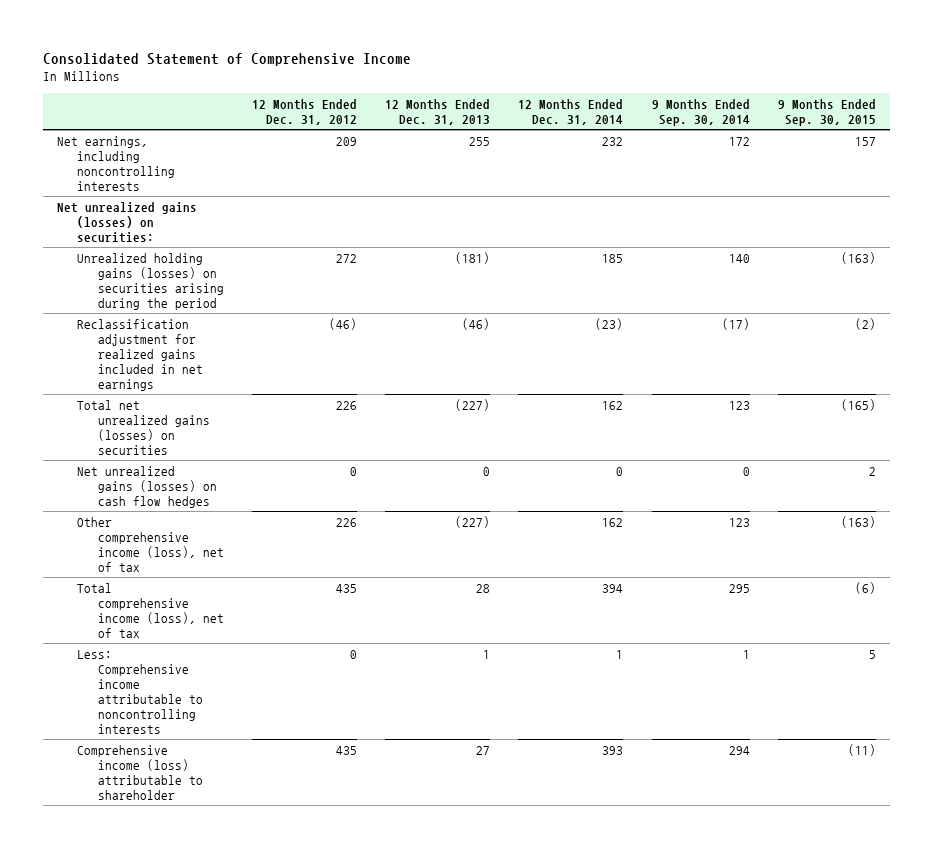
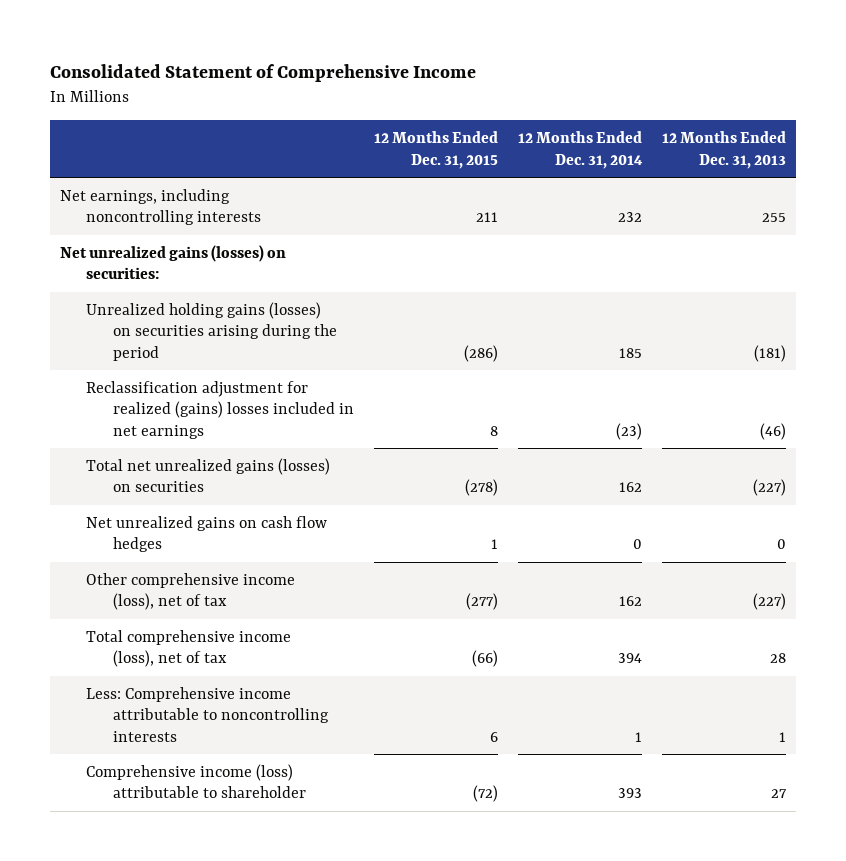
- | 12 Months Ended Dec. 31, 2012 | 12 Months Ended Dec. 31, 2013 | 12 Months Ended Dec. 31, 2014 | 9 Months Ended Sep. 30, 2014 | 9 Months Ended Sep. 30, 2015
+ | 12 Months Ended Dec. 31, 2015 | 12 Months Ended Dec. 31, 2014 | 12 Months Ended Dec. 31, 2013
- Reclassification adjustment for realized gains included in net earnings | (46) | (46) | (23) | (17) | (2)
+ Reclassification adjustment for realized (gains) losses included in net earnings | 8 | (23) | (46)
- Net unrealized gains (losses) on cash flow hedges | 0 | 0 | 0 | 0 | 2
+ Net unrealized gains on cash flow hedges | 1 | 0 | 0

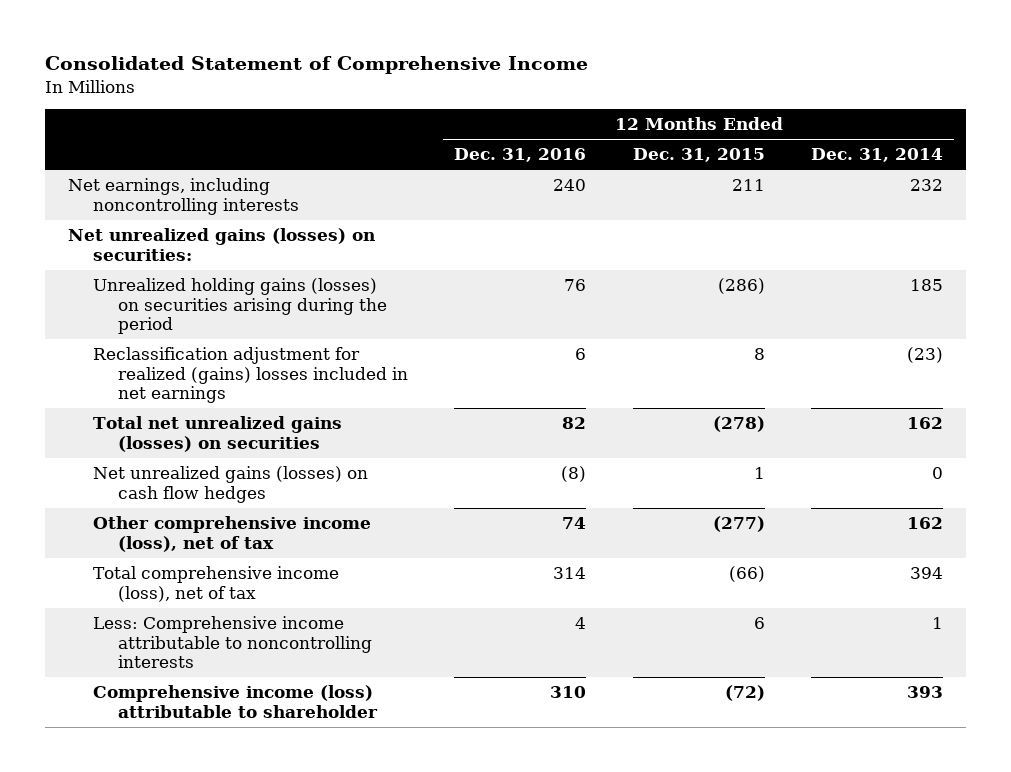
- | 12 Months Ended Dec. 31, 2015 | 12 Months Ended Dec. 31, 2014 | 12 Months Ended Dec. 31, 2013
+ | 12 Months Ended Dec. 31, 2016 | 12 Months Ended Dec. 31, 2015 | 12 Months Ended Dec. 31, 2014
- Net unrealized gains on cash flow hedges | 1 | 0 | 0
+ Net unrealized gains (losses) on cash flow hedges | (8) | 1 | 0

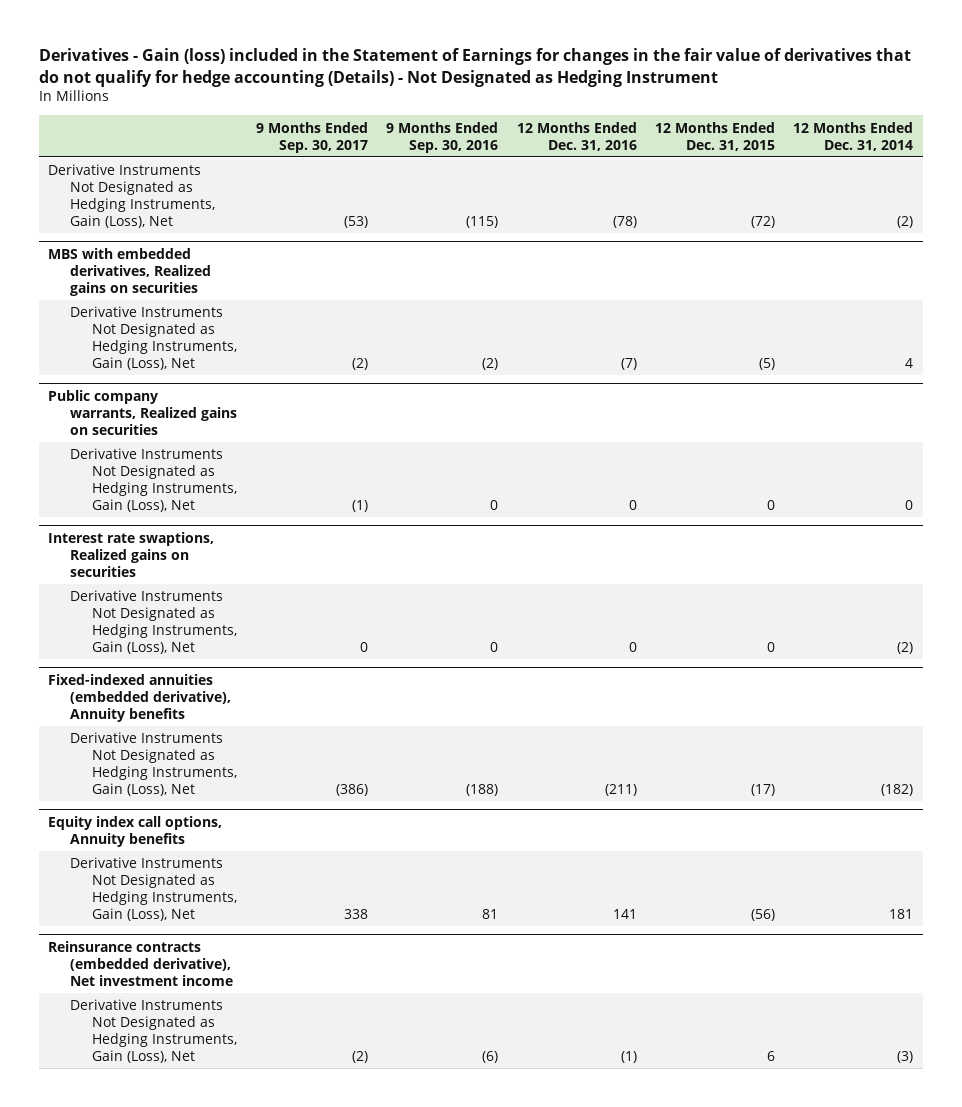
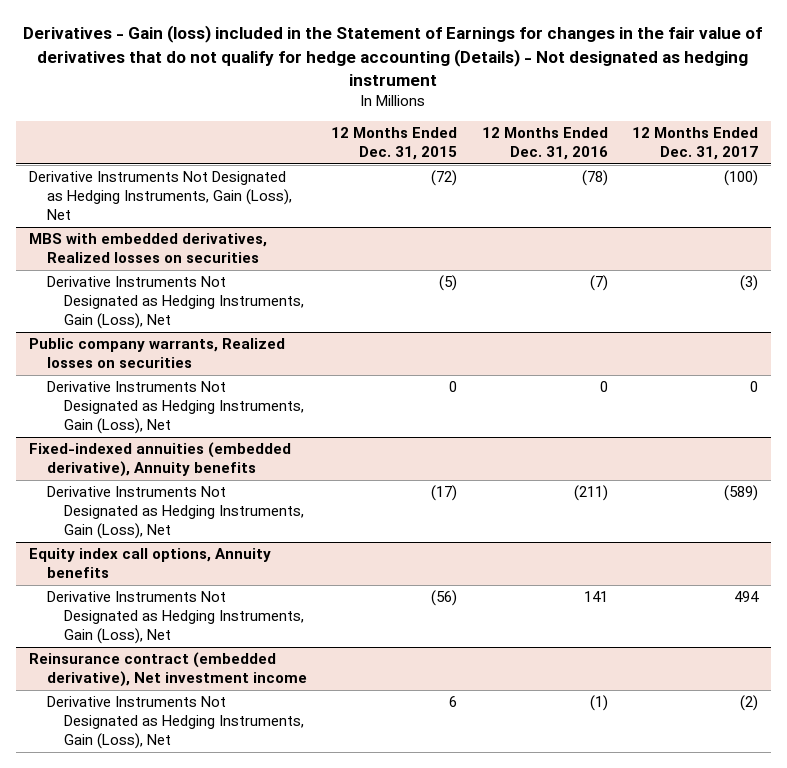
- Derivatives - Gain (loss) included in the Statement of Earnings for changes in the fair value of derivatives that do not qualify for hedge accounting (Details) - Not Designated as Hedging Instrument
+ Derivatives - Gain (loss) included in the Statement of Earnings for changes in the fair value of derivatives that do not qualify for hedge accounting (Details) - Not designated as hedging instrument
- | 9 Months Ended Sep. 30, 2017 | 9 Months Ended Sep. 30, 2016 | 12 Months Ended Dec. 31, 2016 | 12 Months Ended Dec. 31, 2015 | 12 Months Ended Dec. 31, 2014
+ | 12 Months Ended Dec. 31, 2015 | 12 Months Ended Dec. 31, 2016 | 12 Months Ended Dec. 31, 2017
- MBS with embedded derivatives, Realized gains on securities
+ MBS with embedded derivatives, Realized losses on securities
- Public company warrants, Realized gains on securities
- Derivative Instruments Not Designated as Hedging Instruments, Gain (Loss), Net | (1) | 0 | 0 | 0 | 0
- Interest rate swaptions, Realized gains on securities
+ Public company warrants, Realized losses on securities
- Reinsurance contracts (embedded derivative), Net investment income
+ Reinsurance contract (embedded derivative), Net investment income

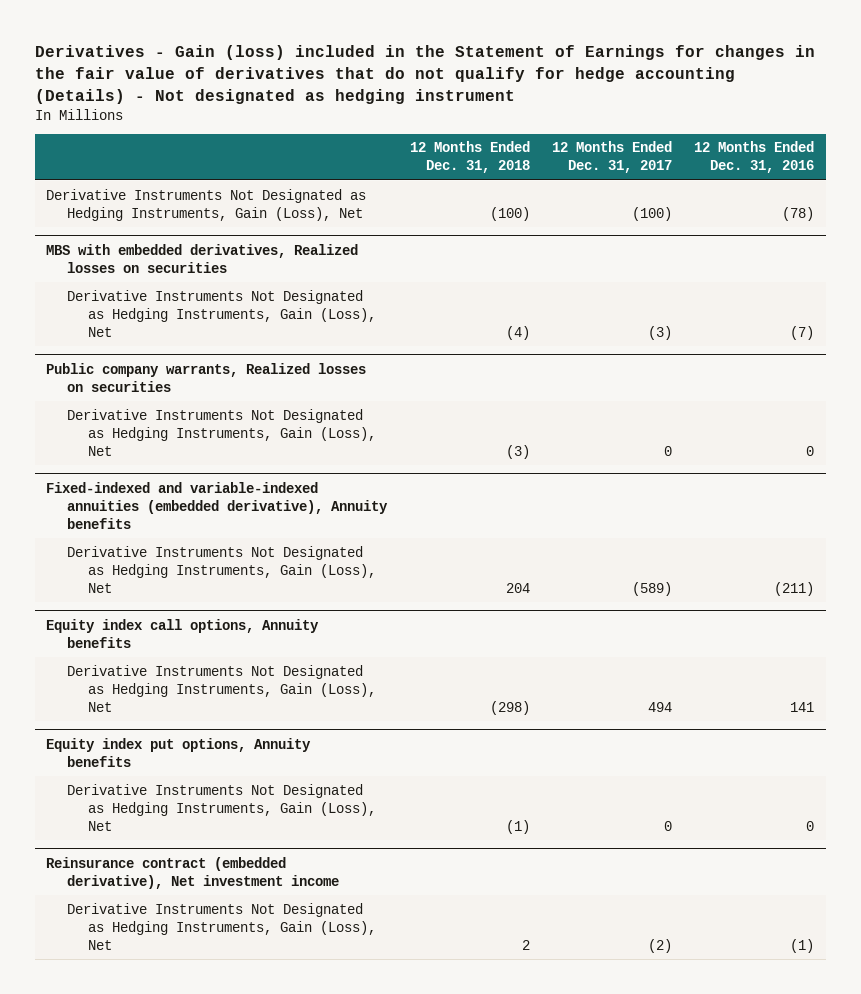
- | 12 Months Ended Dec. 31, 2015 | 12 Months Ended Dec. 31, 2016 | 12 Months Ended Dec. 31, 2017
+ | 12 Months Ended Dec. 31, 2018 | 12 Months Ended Dec. 31, 2017 | 12 Months Ended Dec. 31, 2016
- Fixed-indexed annuities (embedded derivative), Annuity benefits
+ Fixed-indexed and variable-indexed annuities (embedded derivative), Annuity benefits
+ Equity index put options, Annuity benefits
+ Derivative Instruments Not Designated as Hedging Instruments, Gain (Loss), Net | (1) | 0 | 0

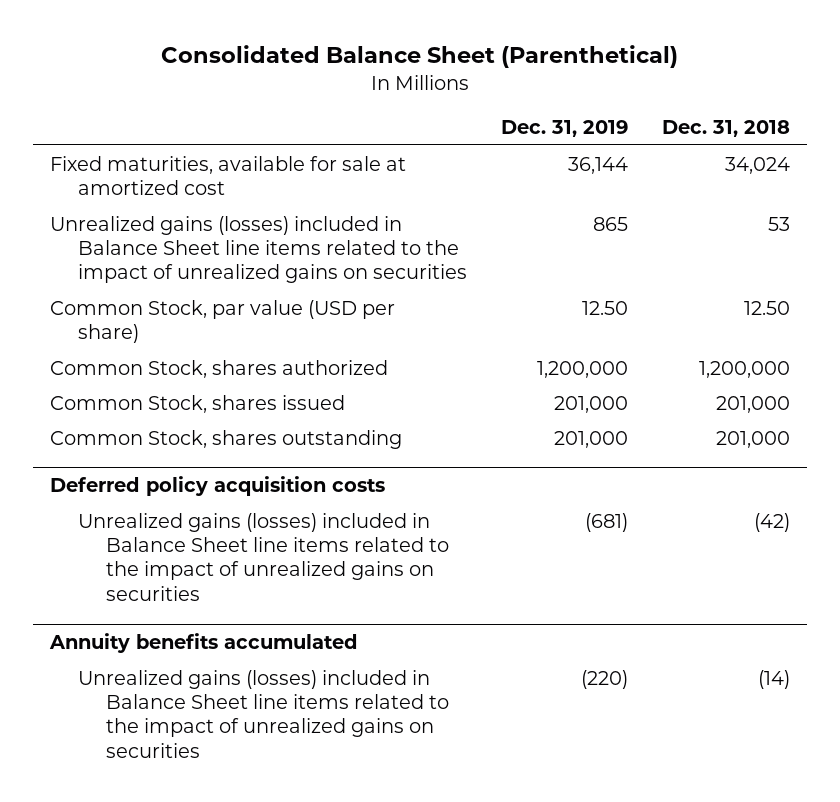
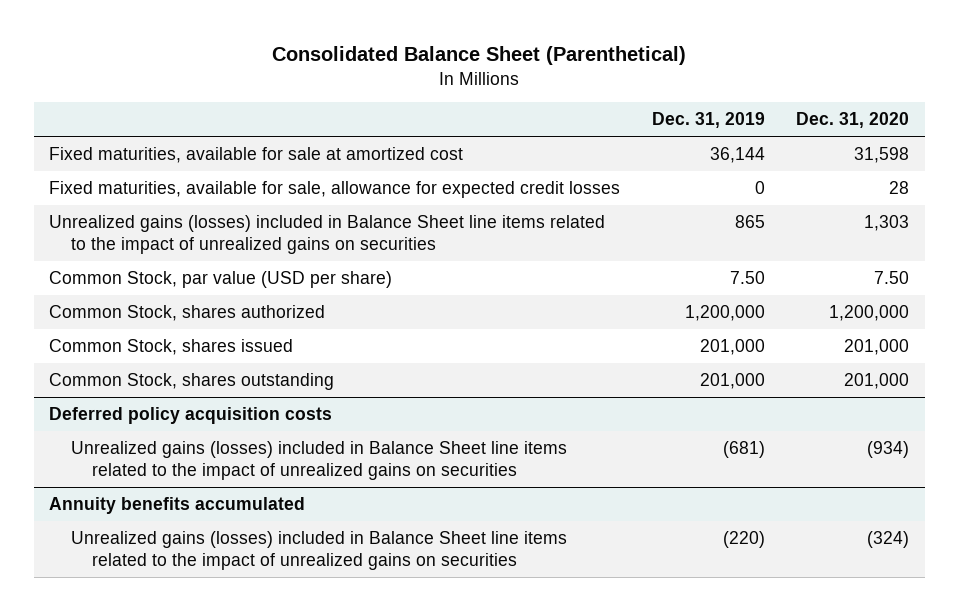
- | Dec. 31, 2019 | Dec. 31, 2018
+ | Dec. 31, 2019 | Dec. 31, 2020
+ Fixed maturities, available for sale, allowance for expected credit losses | 0 | 28
- Common Stock, par value (USD per share) | 12.50 | 12.50
+ Common Stock, par value (USD per share) | 7.50 | 7.50

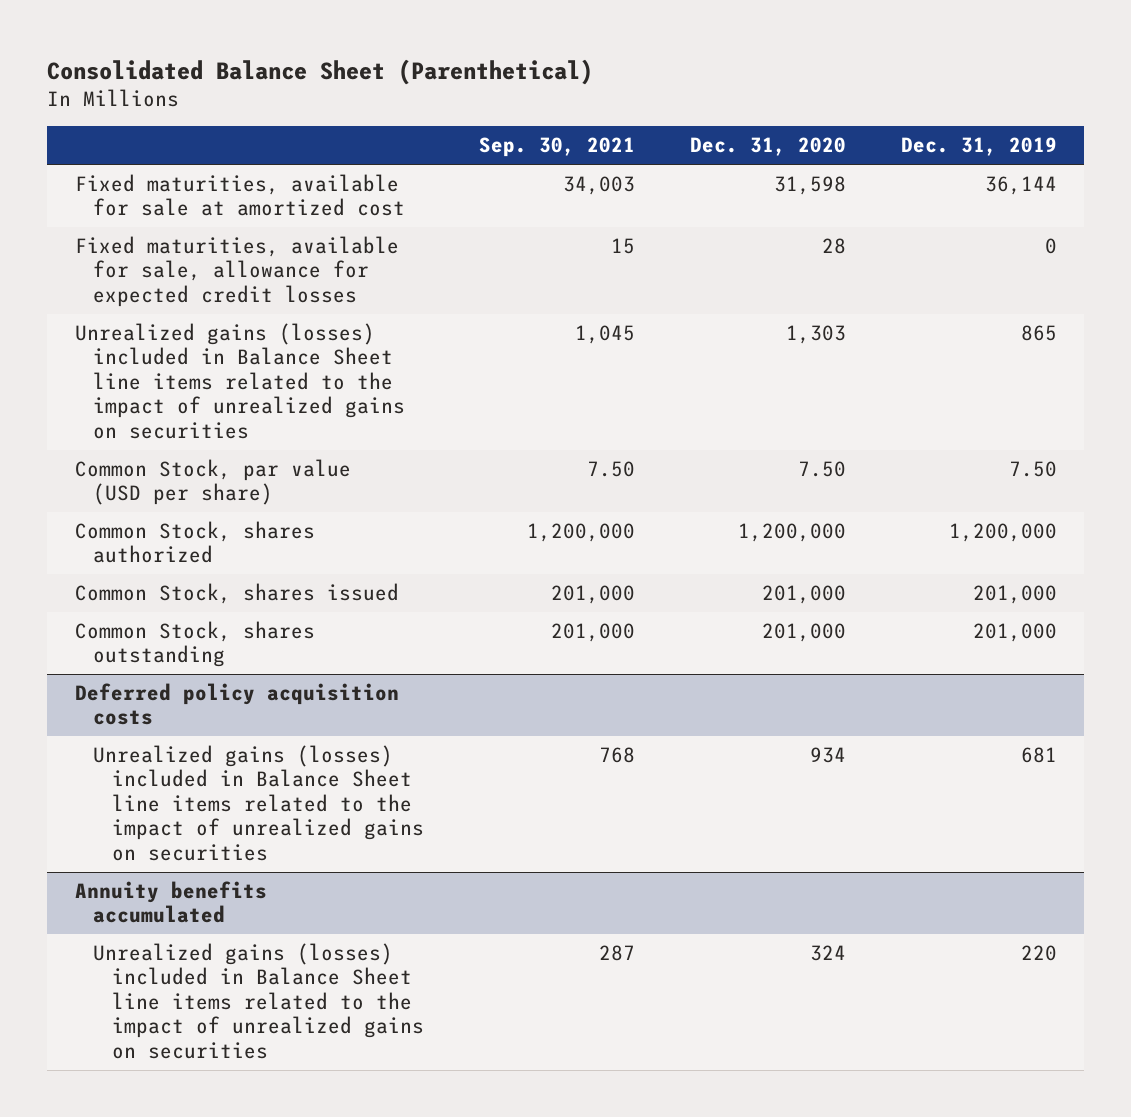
- | Dec. 31, 2019 | Dec. 31, 2020
+ | Sep. 30, 2021 | Dec. 31, 2020 | Dec. 31, 2019
@ Deferred policy acquisition costs
- Unrealized gains (losses) included in Balance Sheet line items related to the impact of unrealized gains on securities | (681) | (934)
+ Unrealized gains (losses) included in Balance Sheet line items related to the impact of unrealized gains on securities | 768 | 934 | 681
@ Annuity benefits accumulated
- Unrealized gains (losses) included in Balance Sheet line items related to the impact of unrealized gains on securities | (220) | (324)
+ Unrealized gains (losses) included in Balance Sheet line items related to the impact of unrealized gains on securities | 287 | 324 | 220

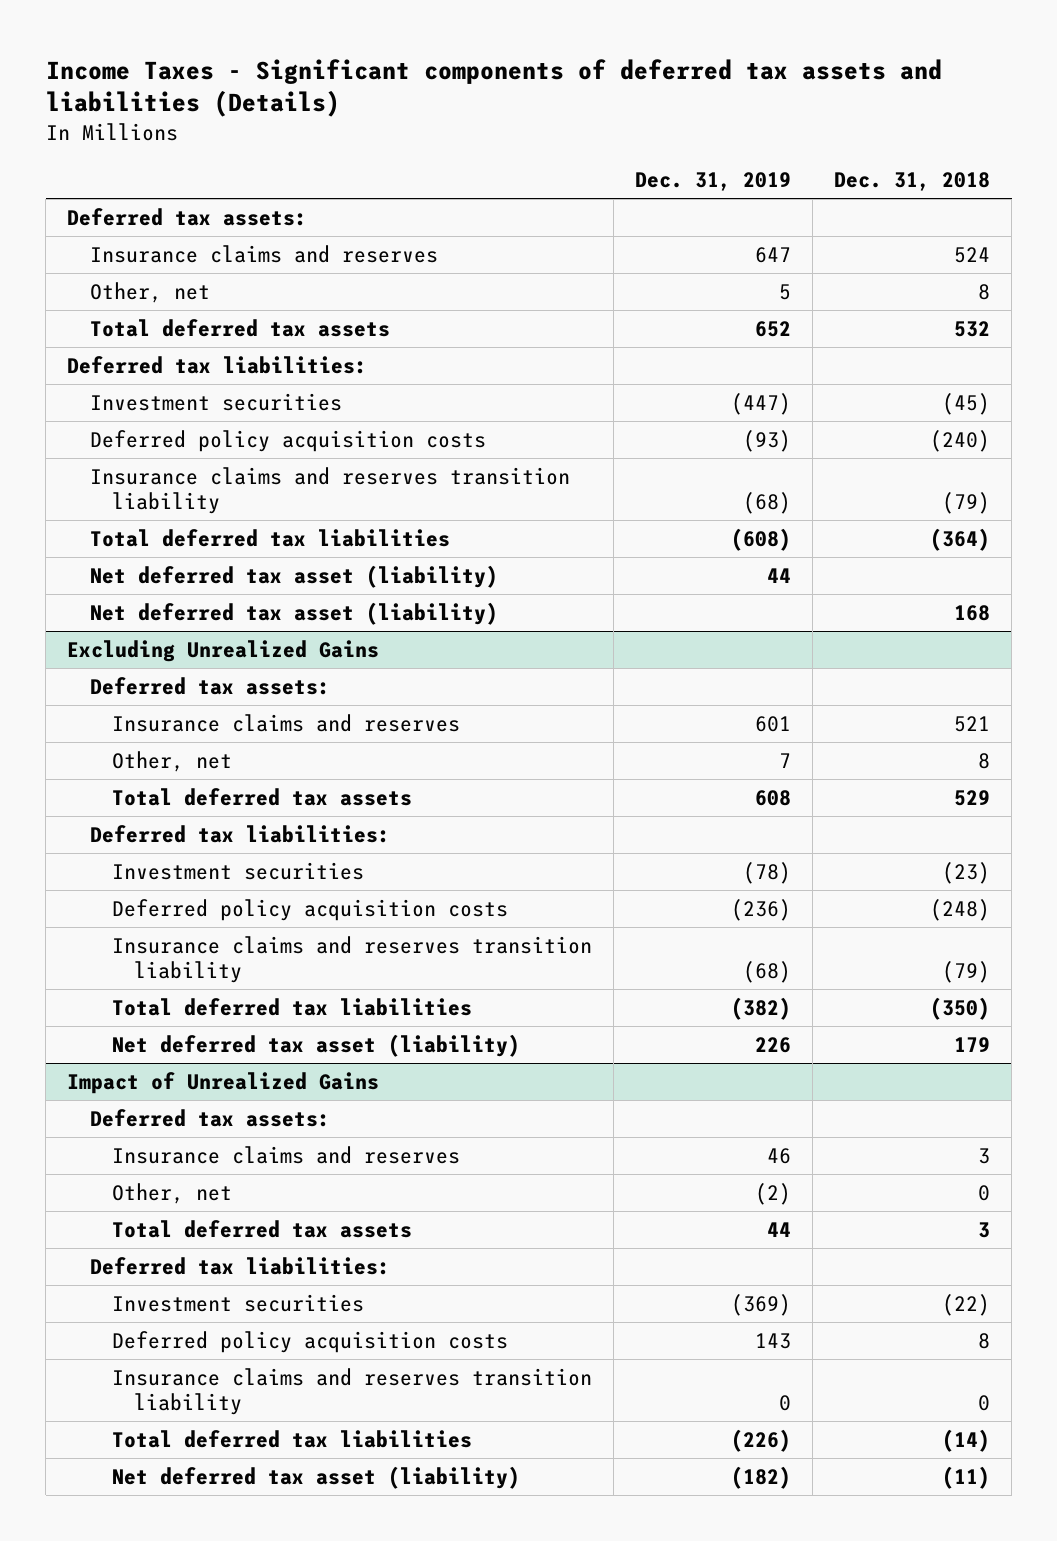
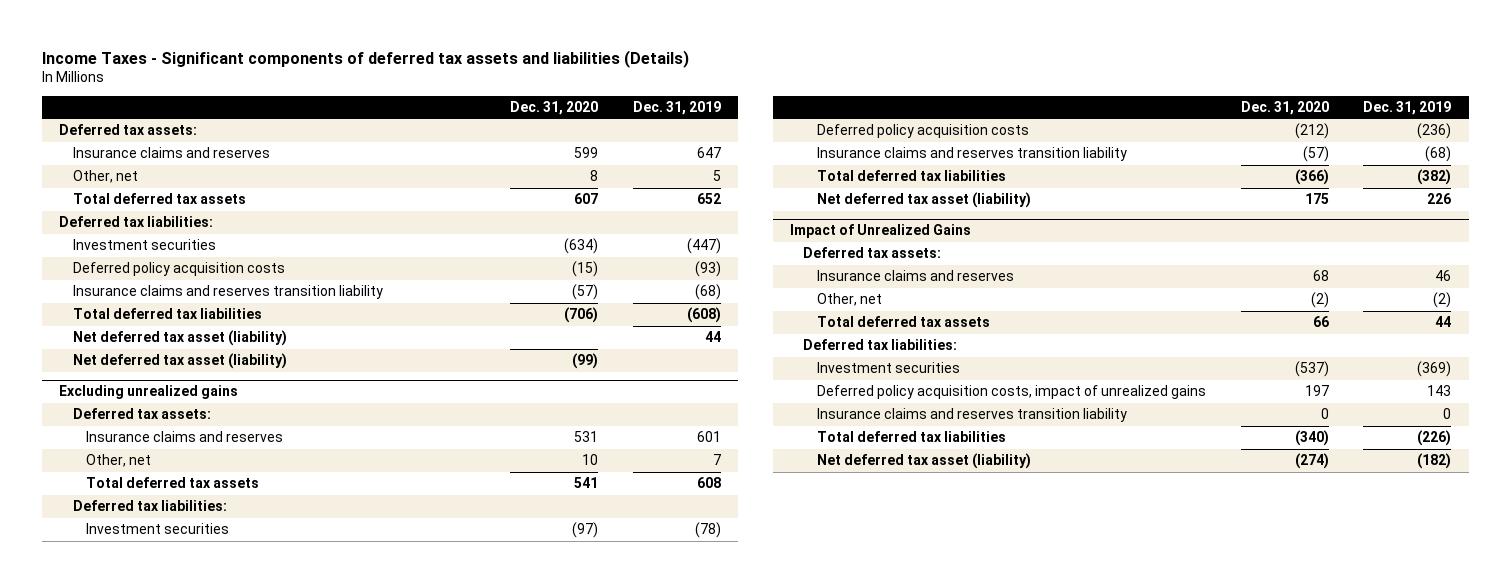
- | Dec. 31, 2019 | Dec. 31, 2018
+ | Dec. 31, 2020 | Dec. 31, 2019
- Excluding Unrealized Gains
+ Excluding unrealized gains
@ Impact of Unrealized Gains
- Deferred policy acquisition costs | 143 | 8
+ Deferred policy acquisition costs, impact of unrealized gains | 197 | 143

